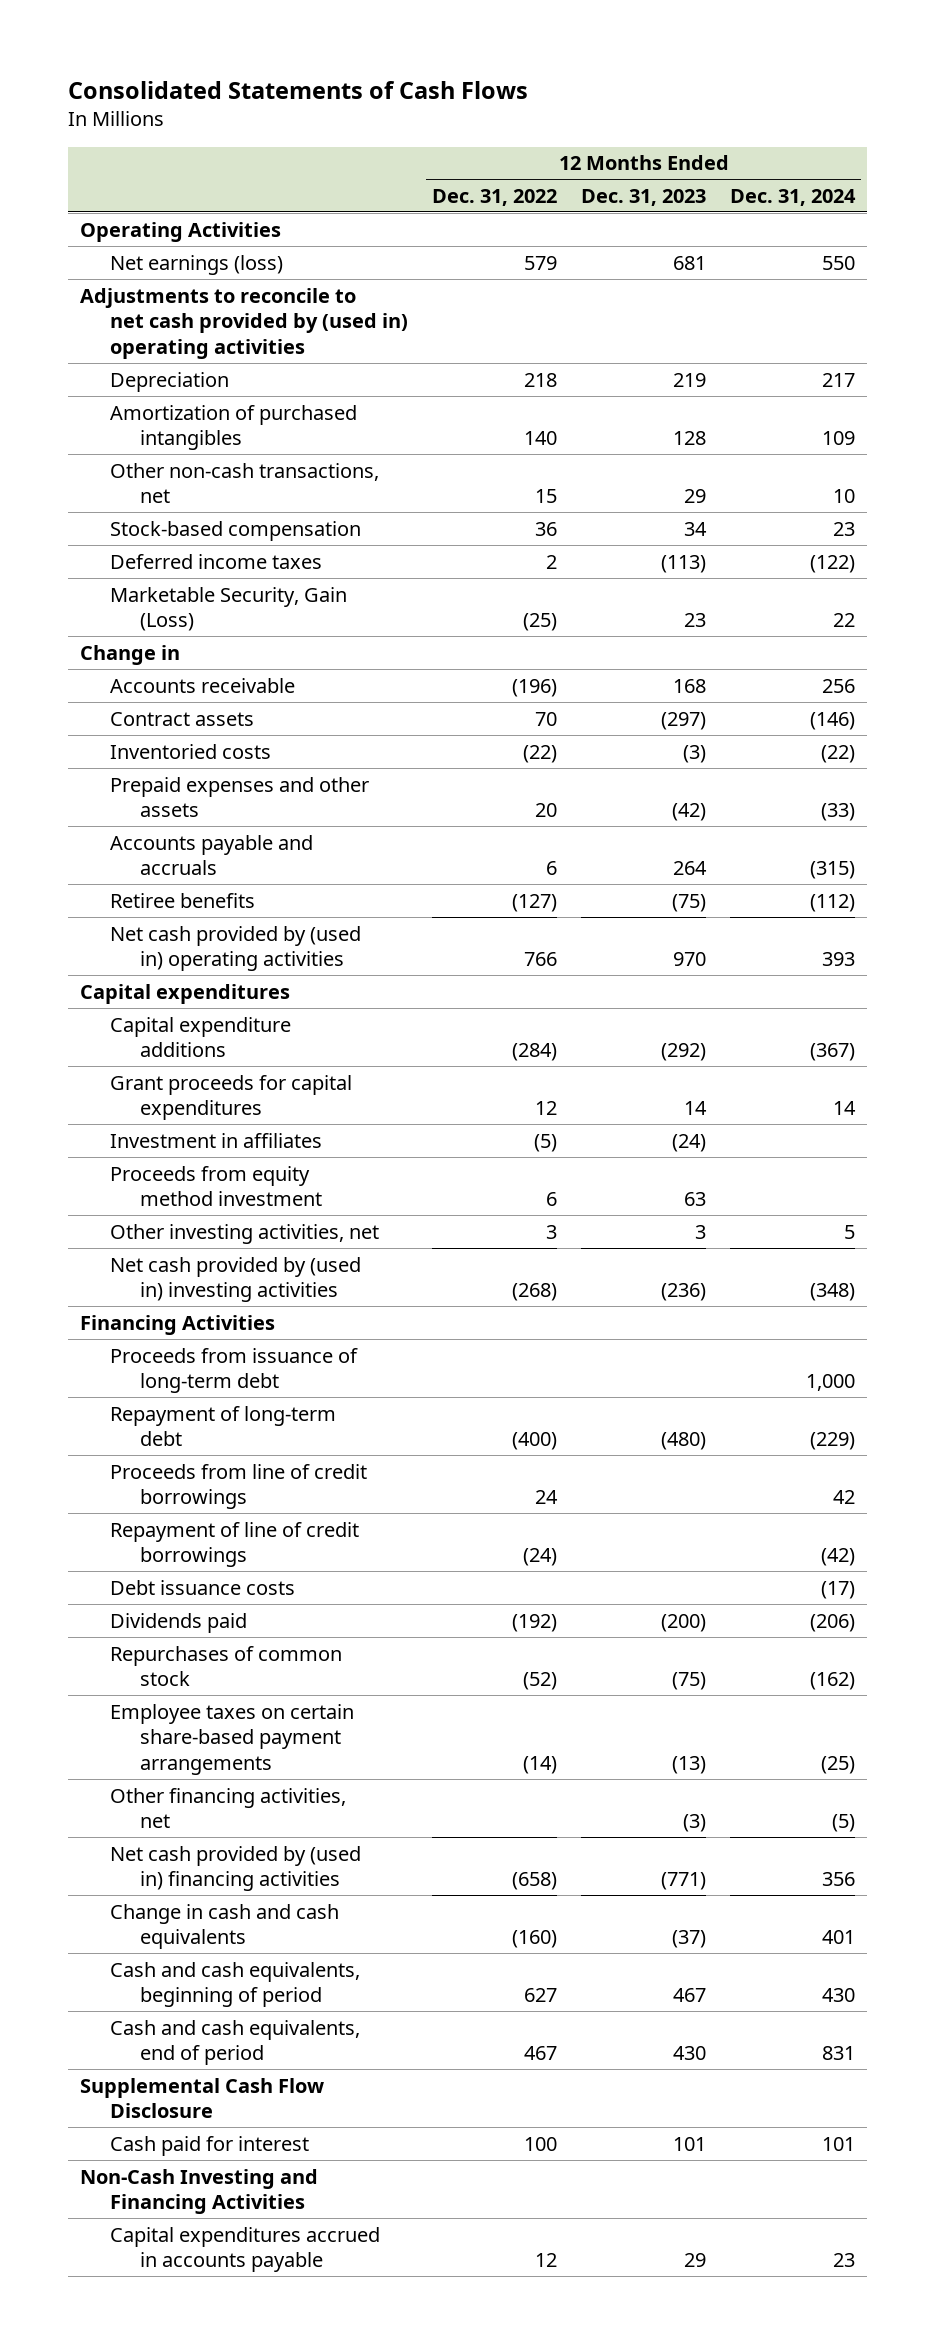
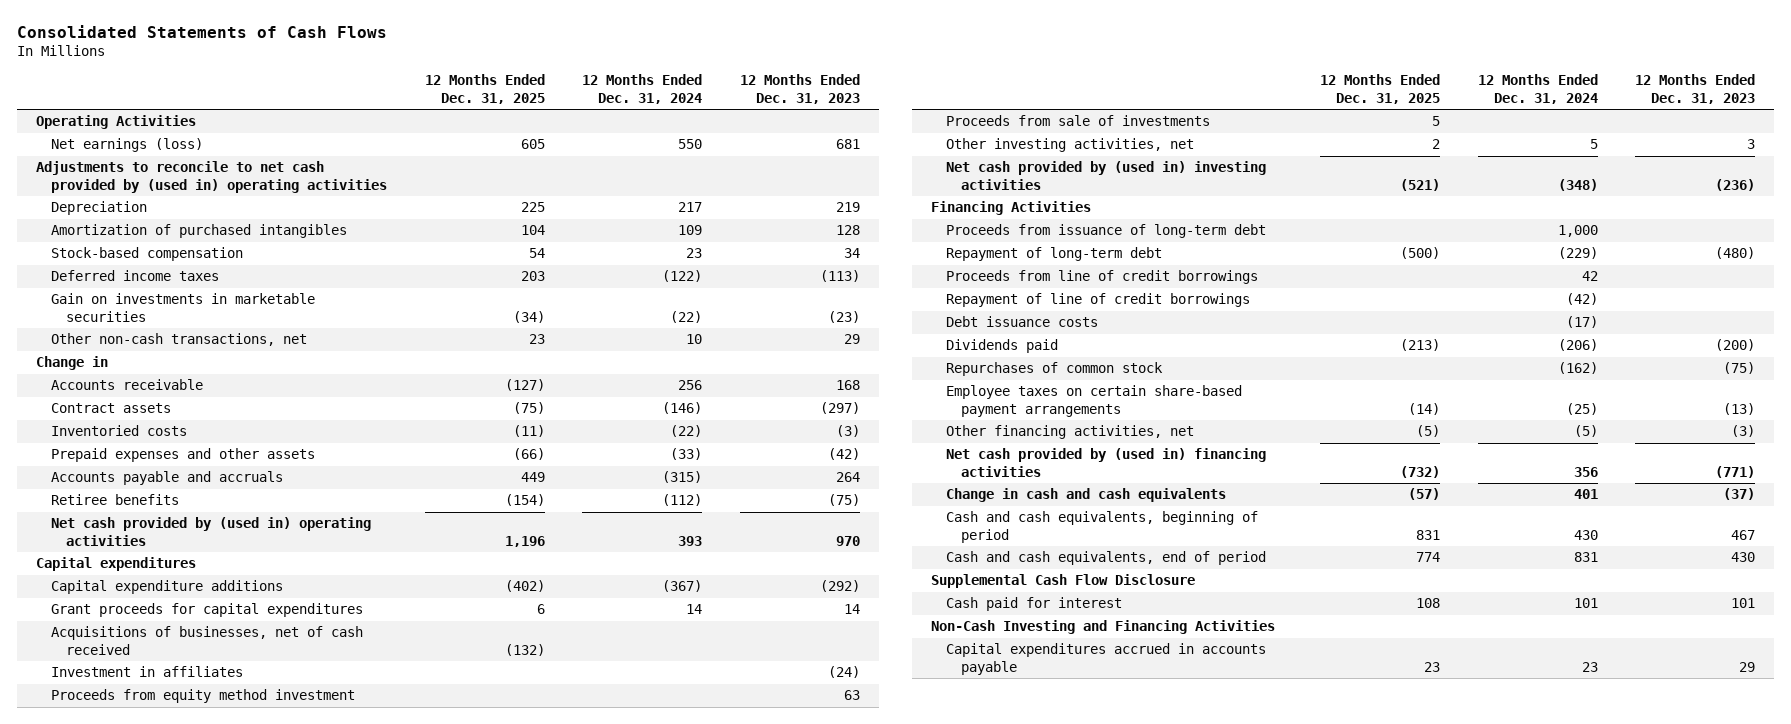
- | 12 Months Ended Dec. 31, 2022 | 12 Months Ended Dec. 31, 2023 | 12 Months Ended Dec. 31, 2024
+ | 12 Months Ended Dec. 31, 2025 | 12 Months Ended Dec. 31, 2024 | 12 Months Ended Dec. 31, 2023
- Marketable Security, Gain (Loss) | (25) | 23 | 22
+ Gain on investments in marketable securities | (34) | (22) | (23)
moved down: Other non-cash transactions, net | 23 | 10 | 29
+ Acquisitions of businesses, net of cash received | (132) | |
+ Proceeds from sale of investments | 5 | |

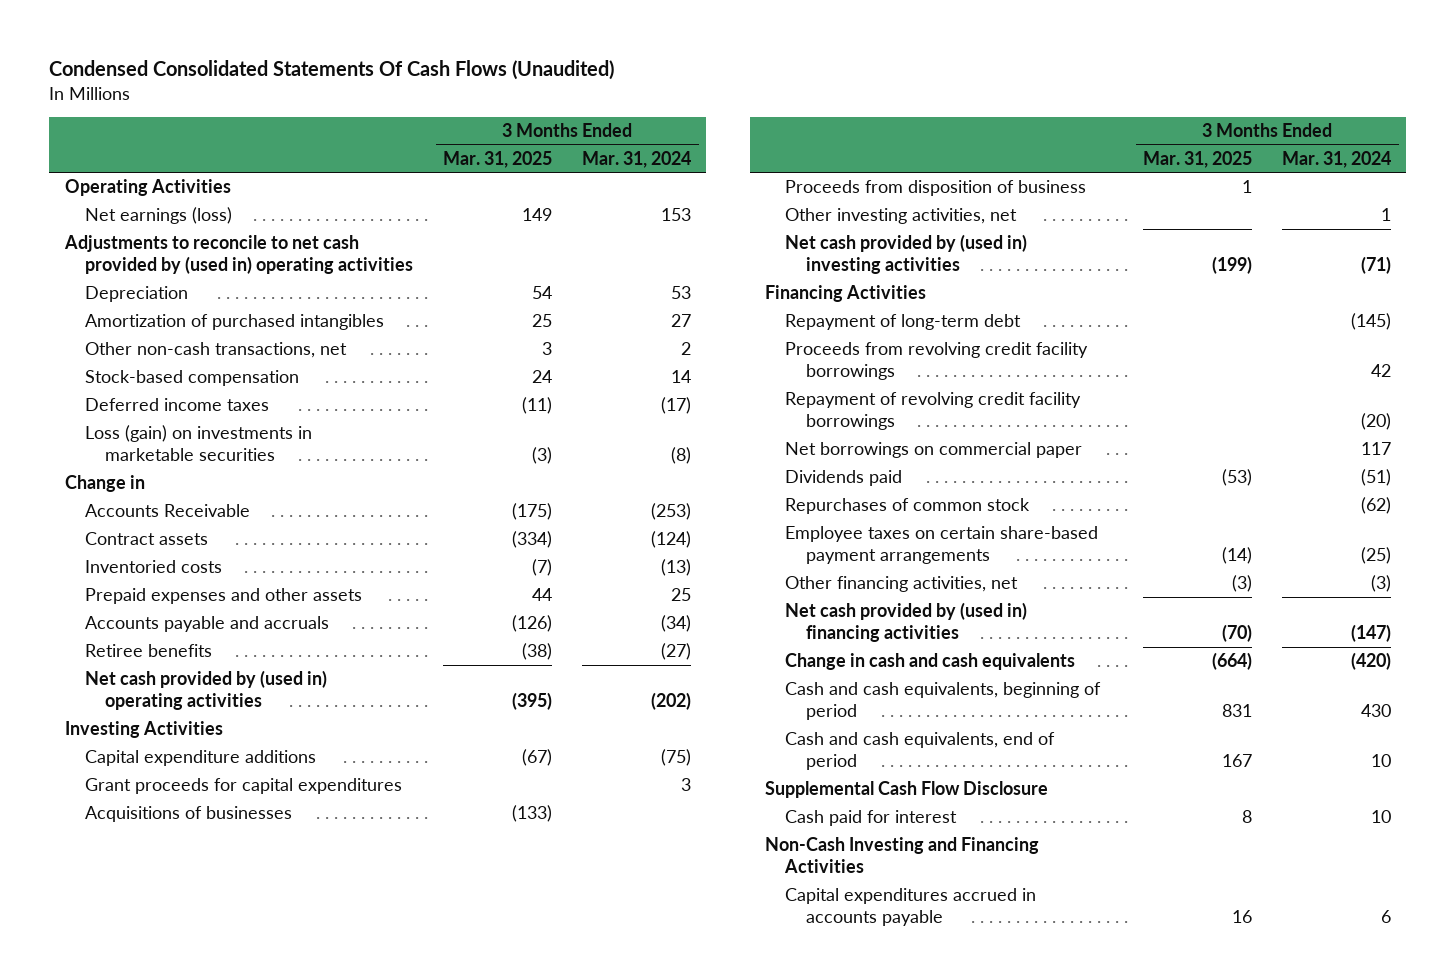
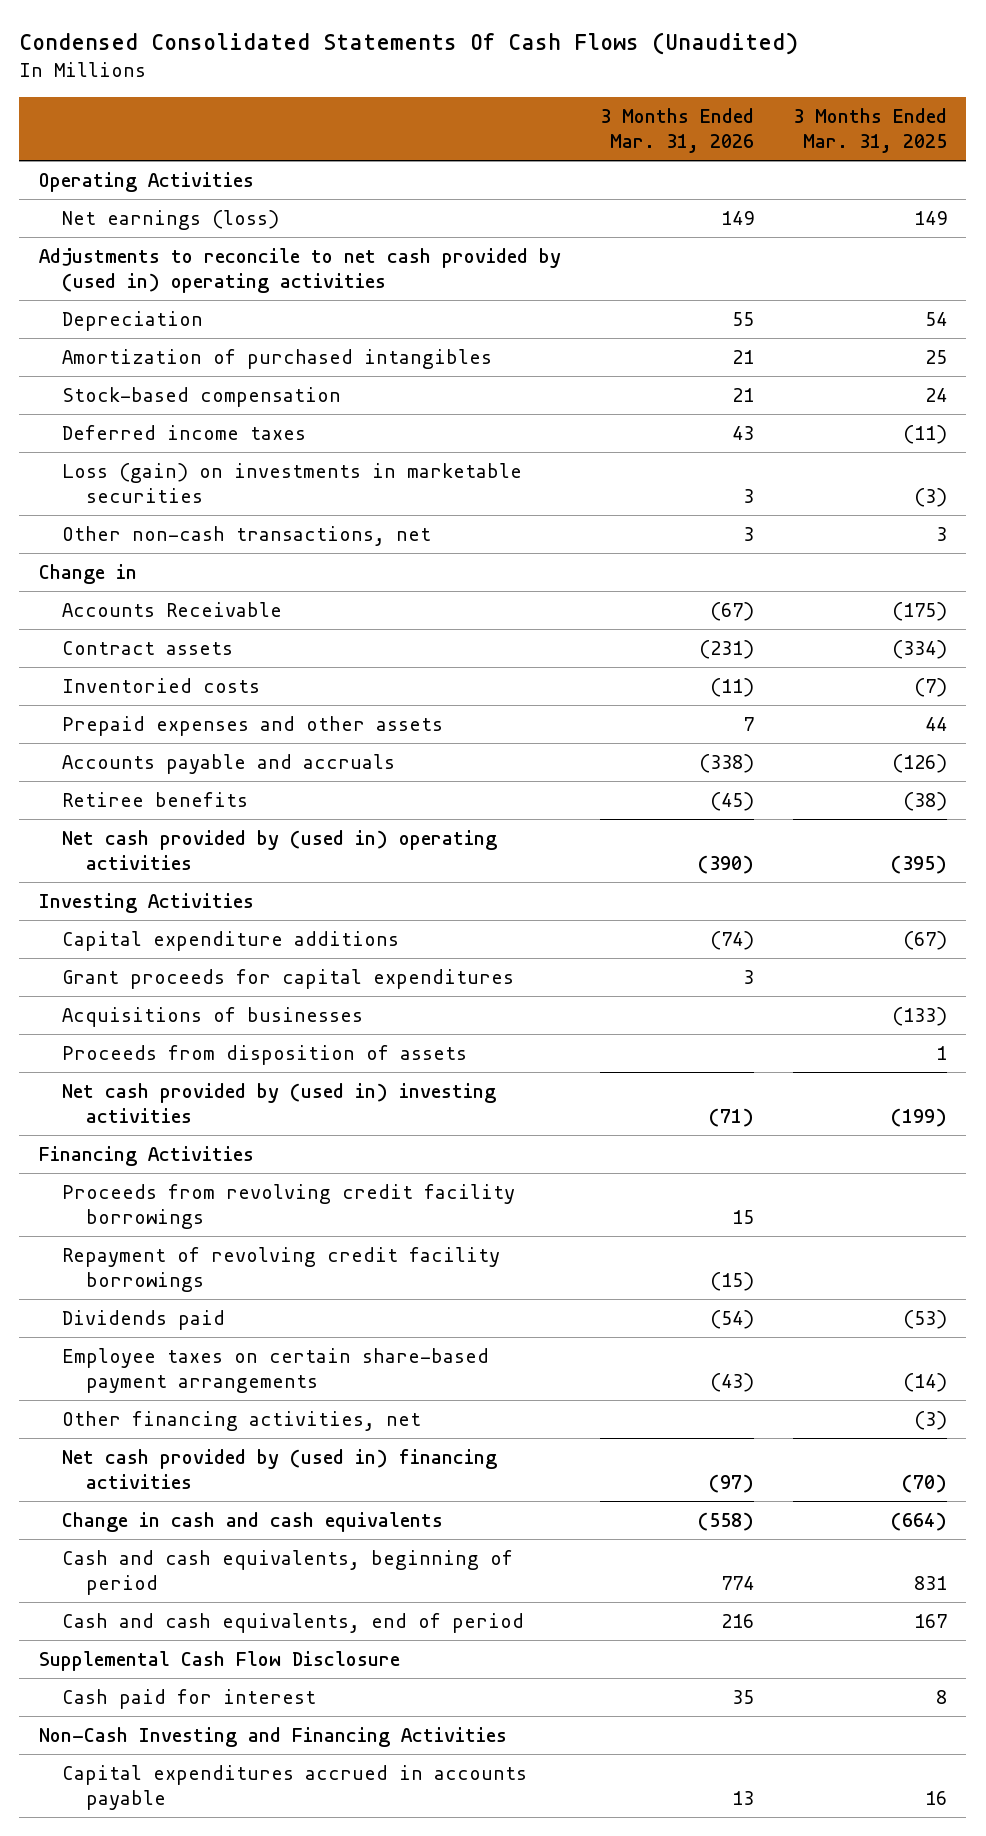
- | 3 Months Ended Mar. 31, 2025 | 3 Months Ended Mar. 31, 2024
+ | 3 Months Ended Mar. 31, 2026 | 3 Months Ended Mar. 31, 2025
moved down: Other non-cash transactions, net | 3 | 3
- Proceeds from disposition of business | 1 |
- Other investing activities, net | | 1
+ Proceeds from disposition of assets | | 1
- Repayment of long-term debt | | (145)
- Net borrowings on commercial paper | | 117
- Repurchases of common stock | | (62)

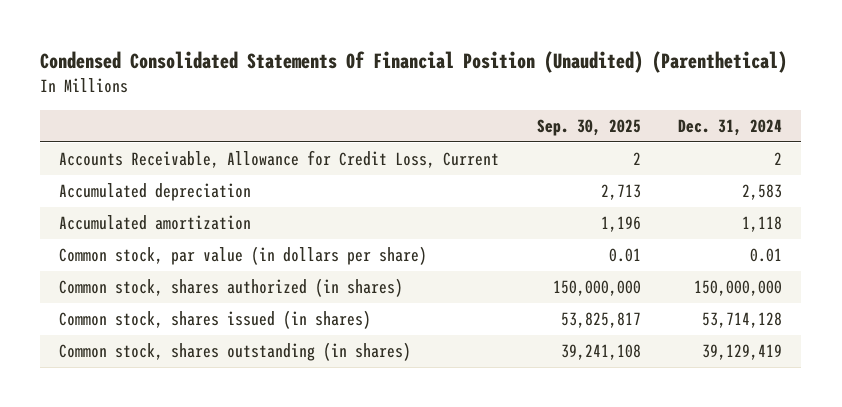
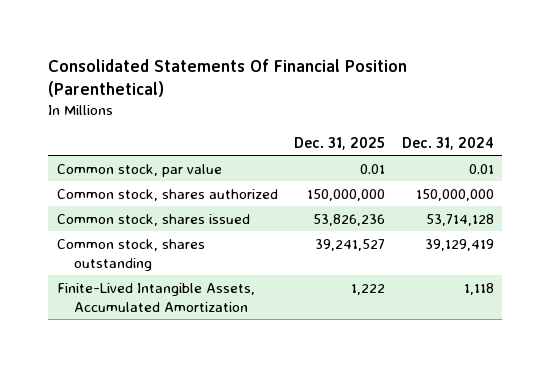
- Condensed Consolidated Statements Of Financial Position (Unaudited) (Parenthetical)
+ Consolidated Statements Of Financial Position (Parenthetical)
- | Sep. 30, 2025 | Dec. 31, 2024
+ | Dec. 31, 2025 | Dec. 31, 2024
- Accounts Receivable, Allowance for Credit Loss, Current | 2 | 2
- Accumulated depreciation | 2,713 | 2,583
- Accumulated amortization | 1,196 | 1,118
- Common stock, par value (in dollars per share) | 0.01 | 0.01
- Common stock, shares authorized (in shares) | 150,000,000 | 150,000,000
- Common stock, shares issued (in shares) | 53,825,817 | 53,714,128
- Common stock, shares outstanding (in shares) | 39,241,108 | 39,129,419
+ Common stock, par value | 0.01 | 0.01
+ Common stock, shares authorized | 150,000,000 | 150,000,000
+ Common stock, shares issued | 53,826,236 | 53,714,128
+ Common stock, shares outstanding | 39,241,527 | 39,129,419
+ Finite-Lived Intangible Assets, Accumulated Amortization | 1,222 | 1,118

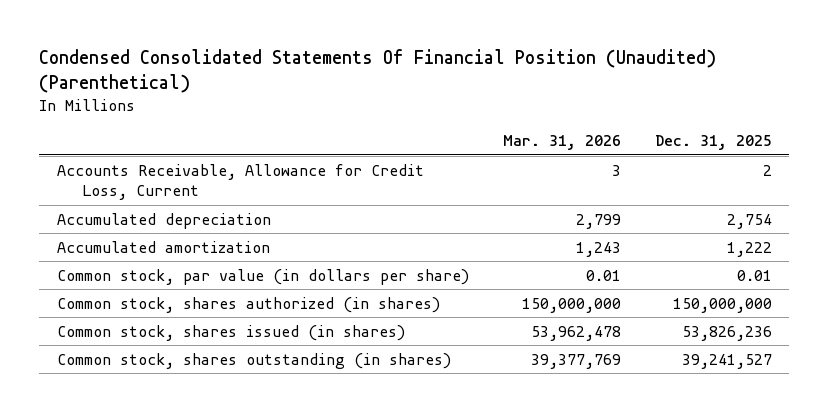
- Consolidated Statements Of Financial Position (Parenthetical)
+ Condensed Consolidated Statements Of Financial Position (Unaudited) (Parenthetical)
- | Dec. 31, 2025 | Dec. 31, 2024
+ | Mar. 31, 2026 | Dec. 31, 2025
- Common stock, par value | 0.01 | 0.01
- Common stock, shares authorized | 150,000,000 | 150,000,000
- Common stock, shares issued | 53,826,236 | 53,714,128
- Common stock, shares outstanding | 39,241,527 | 39,129,419
- Finite-Lived Intangible Assets, Accumulated Amortization | 1,222 | 1,118
+ Accounts Receivable, Allowance for Credit Loss, Current | 3 | 2
+ Accumulated depreciation | 2,799 | 2,754
+ Accumulated amortization | 1,243 | 1,222
+ Common stock, par value (in dollars per share) | 0.01 | 0.01
+ Common stock, shares authorized (in shares) | 150,000,000 | 150,000,000
+ Common stock, shares issued (in shares) | 53,962,478 | 53,826,236
+ Common stock, shares outstanding (in shares) | 39,377,769 | 39,241,527

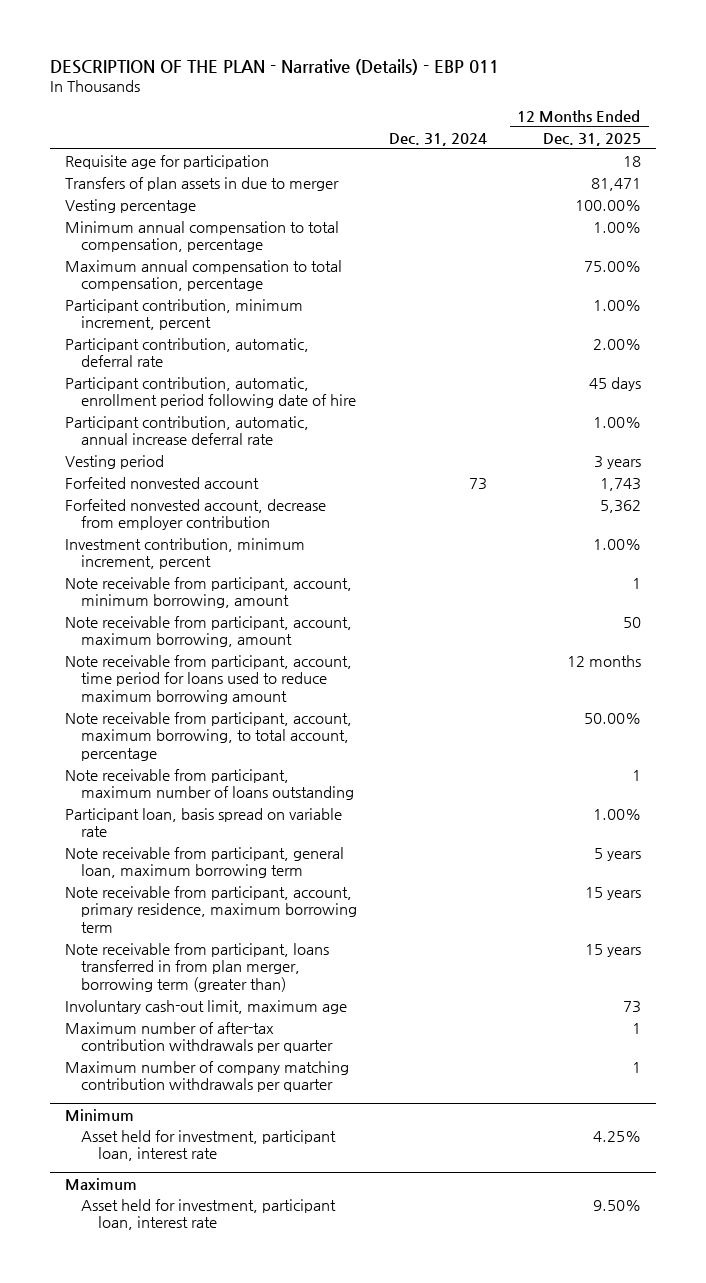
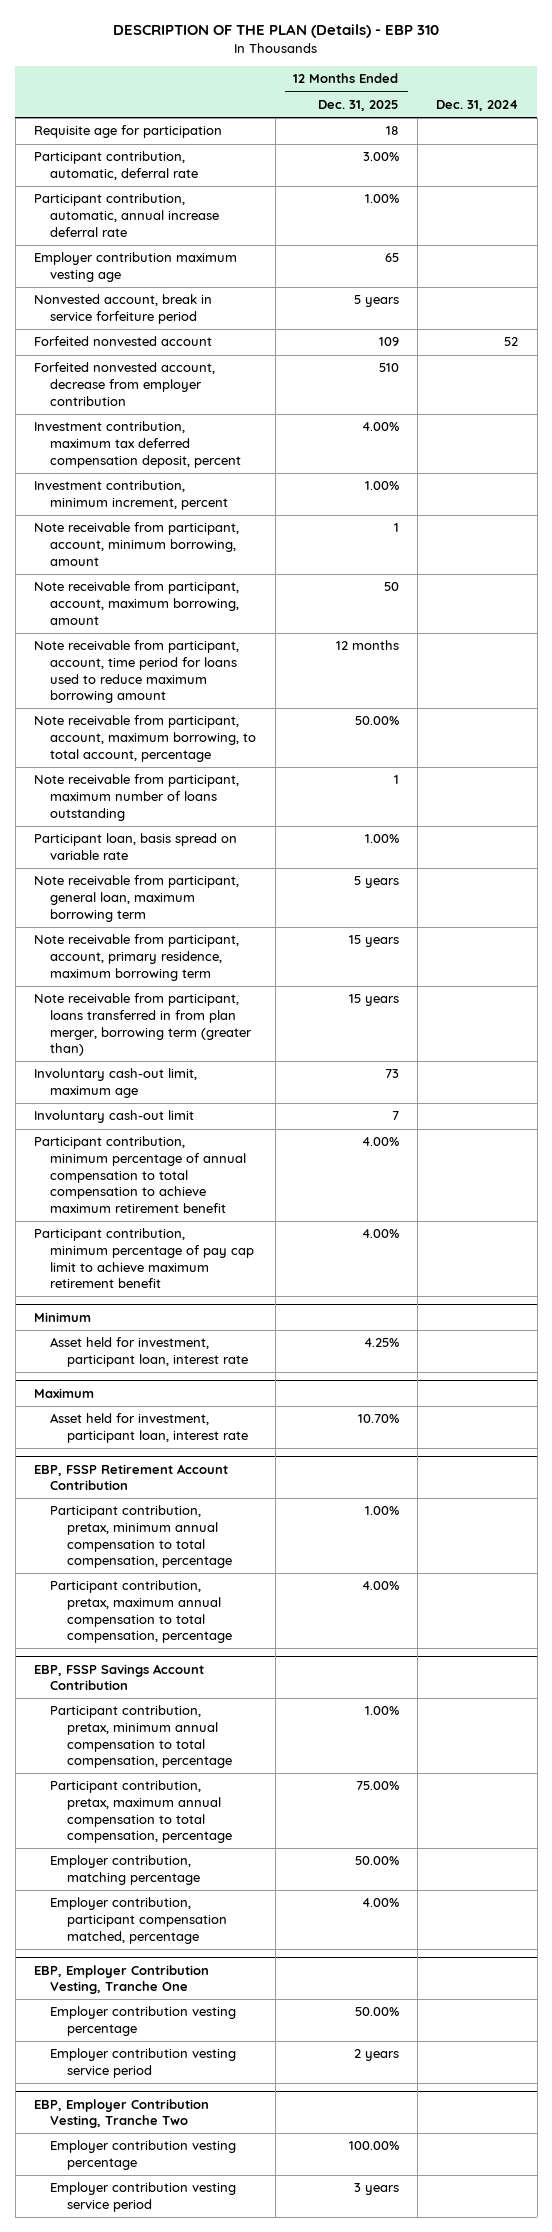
- DESCRIPTION OF THE PLAN - Narrative (Details) - EBP 011
+ DESCRIPTION OF THE PLAN (Details) - EBP 310
- | Dec. 31, 2024 | 12 Months Ended Dec. 31, 2025
+ | 12 Months Ended Dec. 31, 2025 | Dec. 31, 2024
- Transfers of plan assets in due to merger | | 81,471
- Vesting percentage | | 100.00%
- Minimum annual compensation to total compensation, percentage | | 1.00%
- Maximum annual compensation to total compensation, percentage | | 75.00%
- Participant contribution, minimum increment, percent | | 1.00%
- Participant contribution, automatic, deferral rate | | 2.00%
- Participant contribution, automatic, enrollment period following date of hire | | 45 days
+ Participant contribution, automatic, deferral rate | 3.00% |
- Vesting period | | 3 years
- Forfeited nonvested account | 73 | 1,743
- Forfeited nonvested account, decrease from employer contribution | | 5,362
+ Employer contribution maximum vesting age | 65 |
+ Nonvested account, break in service forfeiture period | 5 years |
+ Forfeited nonvested account | 109 | 52
+ Forfeited nonvested account, decrease from employer contribution | 510 |
+ Investment contribution, maximum tax deferred compensation deposit, percent | 4.00% |
- Maximum number of after-tax contribution withdrawals per quarter | | 1
- Maximum number of company matching contribution withdrawals per quarter | | 1
+ Involuntary cash-out limit | 7 |
+ Participant contribution, minimum percentage of annual compensation to total compensation to achieve maximum retirement benefit | 4.00% |
+ Participant contribution, minimum percentage of pay cap limit to achieve maximum retirement benefit | 4.00% |
@ Maximum
- Asset held for investment, participant loan, interest rate | | 9.50%
+ Asset held for investment, participant loan, interest rate | 10.70% |
+ EBP, FSSP Retirement Account Contribution
+ Participant contribution, pretax, minimum annual compensation to total compensation, percentage | 1.00% |
+ Participant contribution, pretax, maximum annual compensation to total compensation, percentage | 4.00% |
+ EBP, FSSP Savings Account Contribution
+ Participant contribution, pretax, minimum annual compensation to total compensation, percentage | 1.00% |
+ Participant contribution, pretax, maximum annual compensation to total compensation, percentage | 75.00% |
+ Employer contribution, matching percentage | 50.00% |
+ Employer contribution, participant compensation matched, percentage | 4.00% |
+ EBP, Employer Contribution Vesting, Tranche One
+ Employer contribution vesting percentage | 50.00% |
+ Employer contribution vesting service period | 2 years |
+ EBP, Employer Contribution Vesting, Tranche Two
+ Employer contribution vesting percentage | 100.00% |
+ Employer contribution vesting service period | 3 years |

